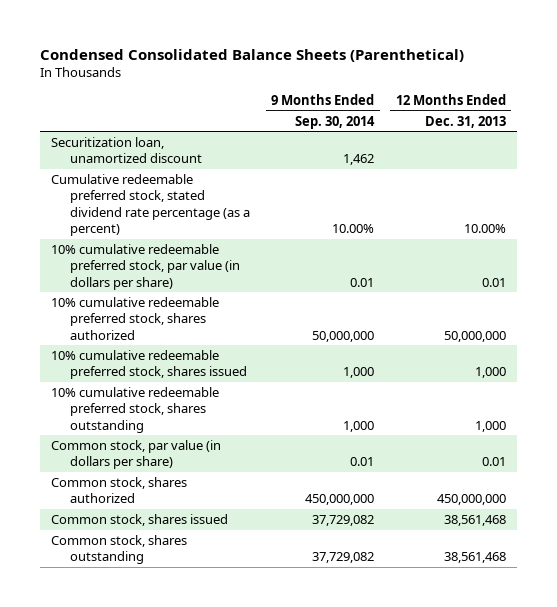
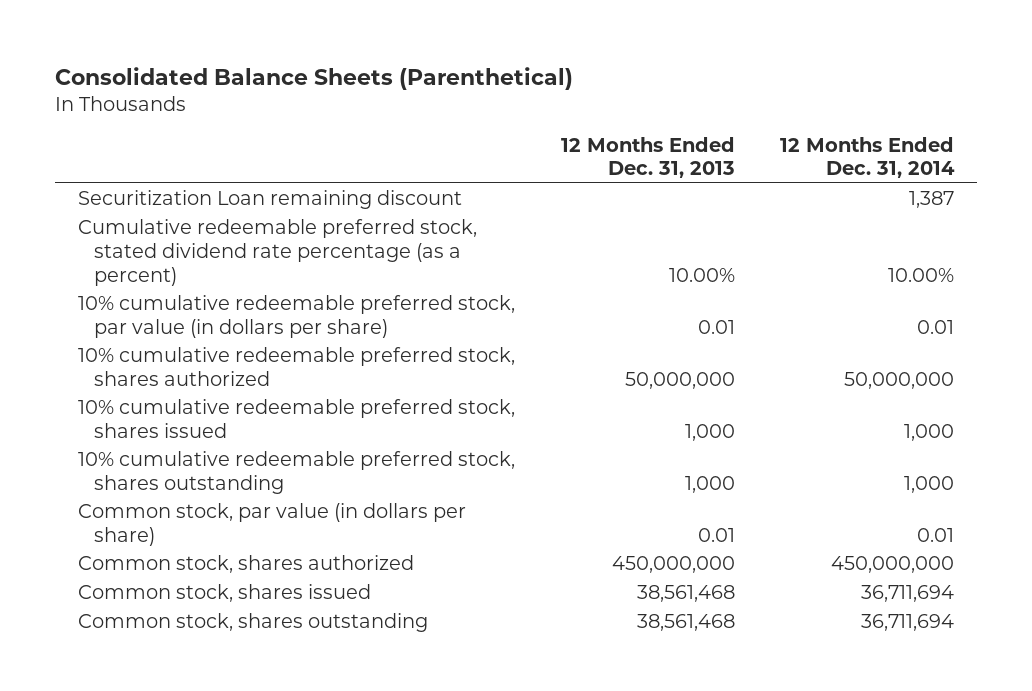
- Condensed Consolidated Balance Sheets (Parenthetical)
+ Consolidated Balance Sheets (Parenthetical)
- | 9 Months Ended Sep. 30, 2014 | 12 Months Ended Dec. 31, 2013
+ | 12 Months Ended Dec. 31, 2013 | 12 Months Ended Dec. 31, 2014
- Securitization loan, unamortized discount | 1,462 |
+ Securitization Loan remaining discount | | 1,387

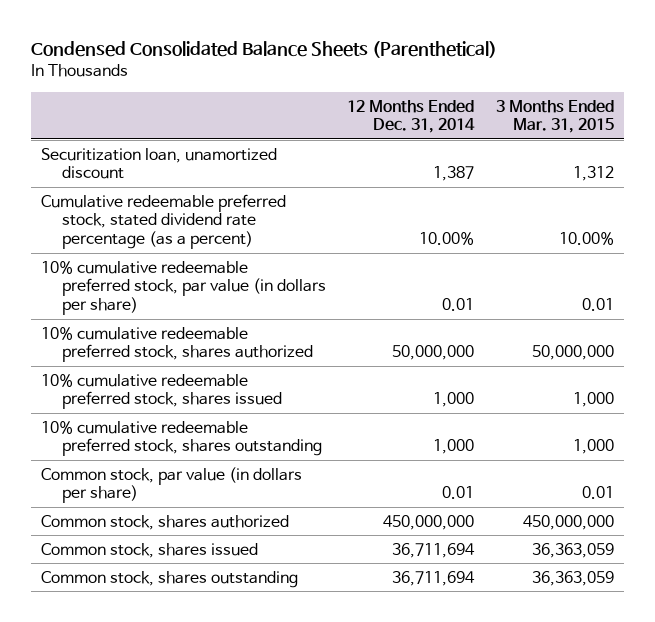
- Consolidated Balance Sheets (Parenthetical)
+ Condensed Consolidated Balance Sheets (Parenthetical)
- | 12 Months Ended Dec. 31, 2013 | 12 Months Ended Dec. 31, 2014
+ | 12 Months Ended Dec. 31, 2014 | 3 Months Ended Mar. 31, 2015
- Securitization Loan remaining discount | | 1,387
+ Securitization loan, unamortized discount | 1,387 | 1,312

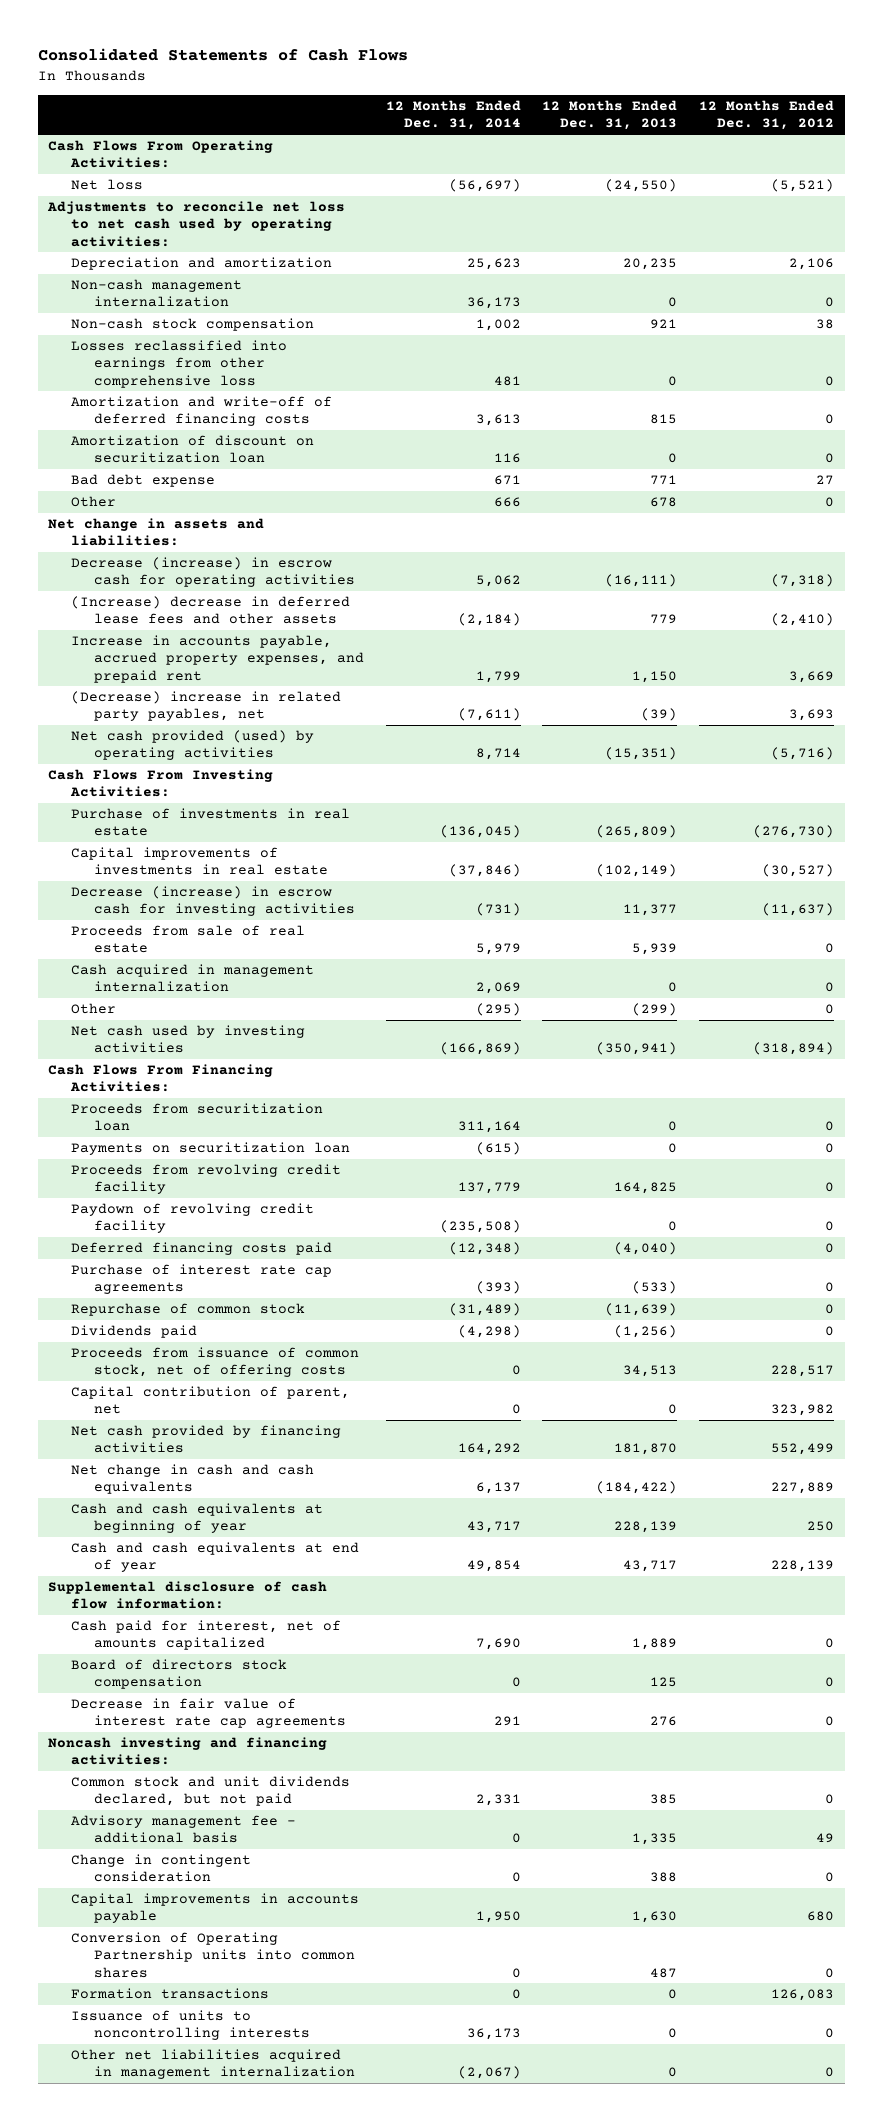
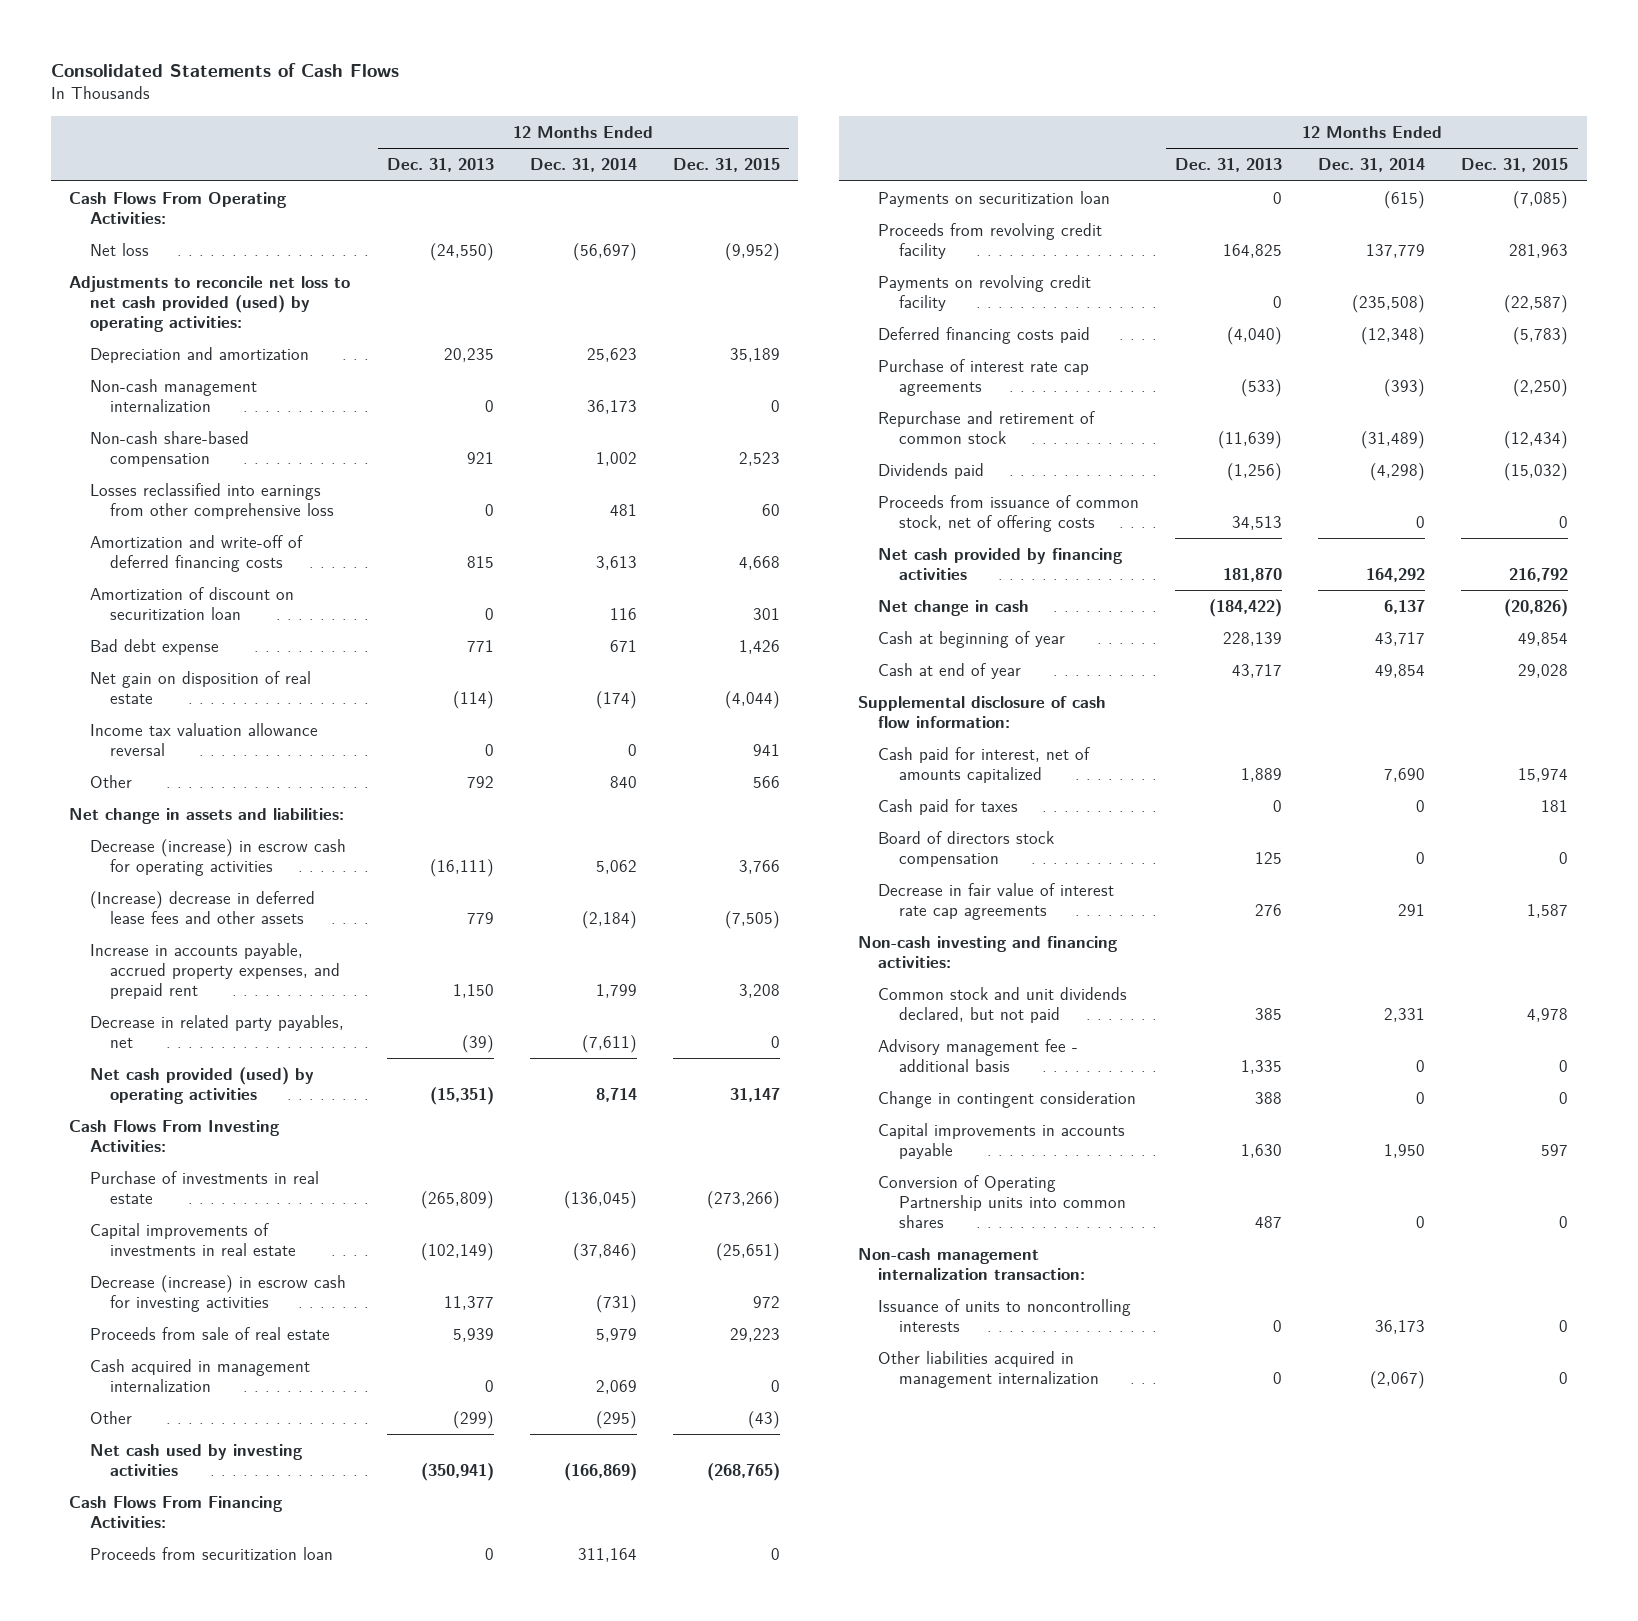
- | 12 Months Ended Dec. 31, 2014 | 12 Months Ended Dec. 31, 2013 | 12 Months Ended Dec. 31, 2012
+ | 12 Months Ended Dec. 31, 2013 | 12 Months Ended Dec. 31, 2014 | 12 Months Ended Dec. 31, 2015
- Adjustments to reconcile net loss to net cash used by operating activities:
+ Adjustments to reconcile net loss to net cash provided (used) by operating activities:
- Non-cash stock compensation | 1,002 | 921 | 38
+ Non-cash share-based compensation | 921 | 1,002 | 2,523
- Other | 666 | 678 | 0
+ Net gain on disposition of real estate | (114) | (174) | (4,044)
+ Income tax valuation allowance reversal | 0 | 0 | 941
+ Other | 792 | 840 | 566
- (Decrease) increase in related party payables, net | (7,611) | (39) | 3,693
+ Decrease in related party payables, net | (39) | (7,611) | 0
- Paydown of revolving credit facility | (235,508) | 0 | 0
+ Payments on revolving credit facility | 0 | (235,508) | (22,587)
- Repurchase of common stock | (31,489) | (11,639) | 0
+ Repurchase and retirement of common stock | (11,639) | (31,489) | (12,434)
- Capital contribution of parent, net | 0 | 0 | 323,982
- Net change in cash and cash equivalents | 6,137 | (184,422) | 227,889
- Cash and cash equivalents at beginning of year | 43,717 | 228,139 | 250
- Cash and cash equivalents at end of year | 49,854 | 43,717 | 228,139
+ Net change in cash | (184,422) | 6,137 | (20,826)
+ Cash at beginning of year | 228,139 | 43,717 | 49,854
+ Cash at end of year | 43,717 | 49,854 | 29,028
+ Cash paid for taxes | 0 | 0 | 181
- Noncash investing and financing activities:
+ Non-cash investing and financing activities:
- Formation transactions | 0 | 0 | 126,083
+ Non-cash management internalization transaction:
- Other net liabilities acquired in management internalization | (2,067) | 0 | 0
+ Other liabilities acquired in management internalization | 0 | (2,067) | 0

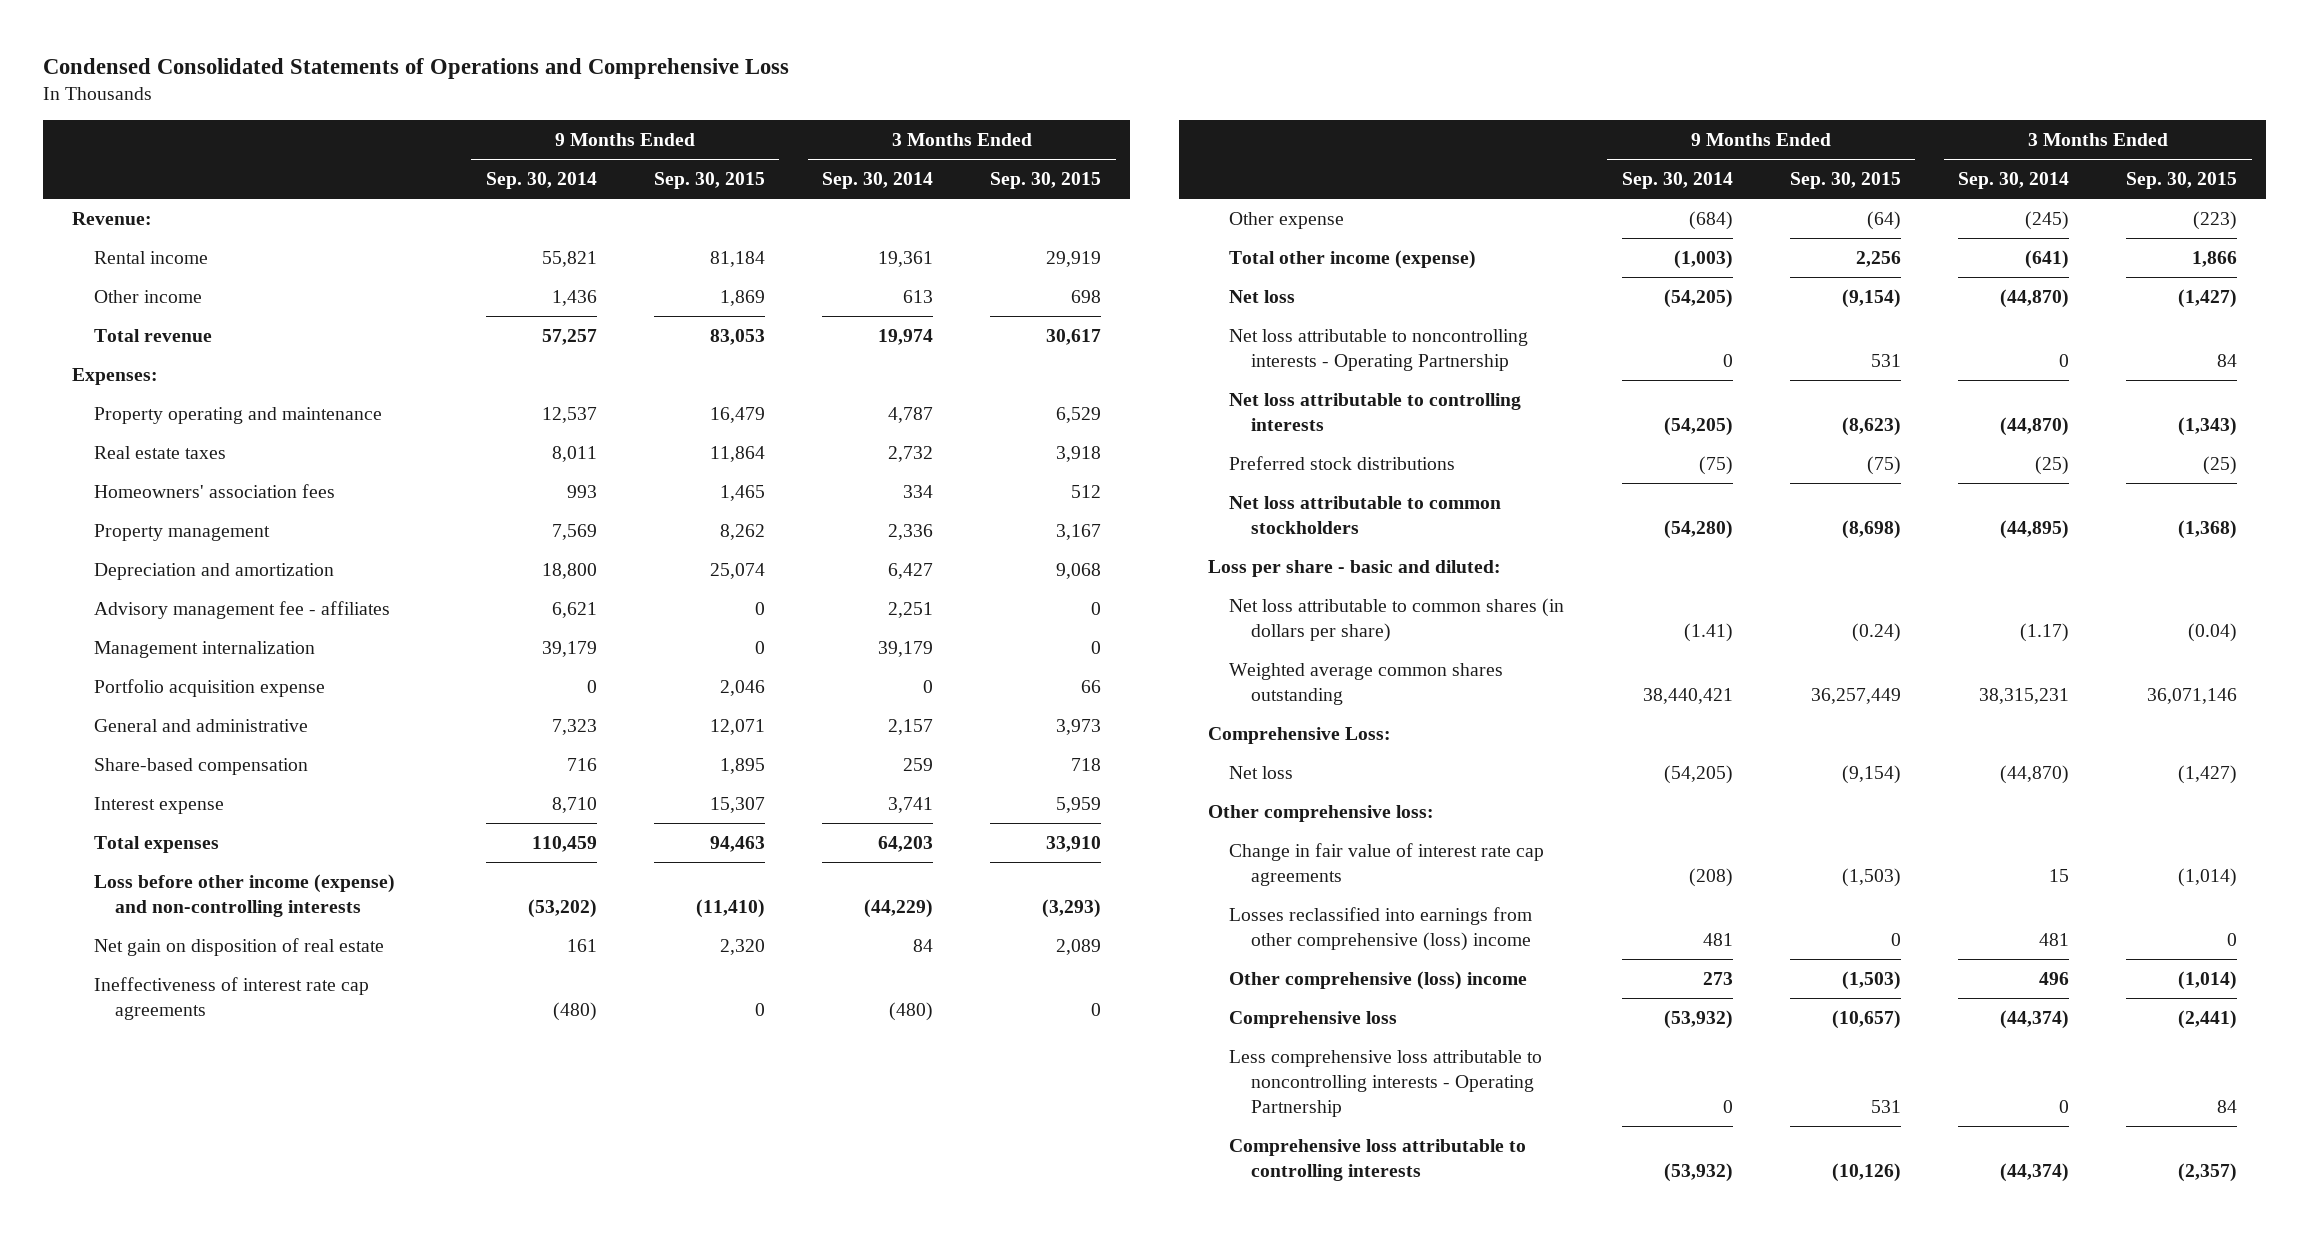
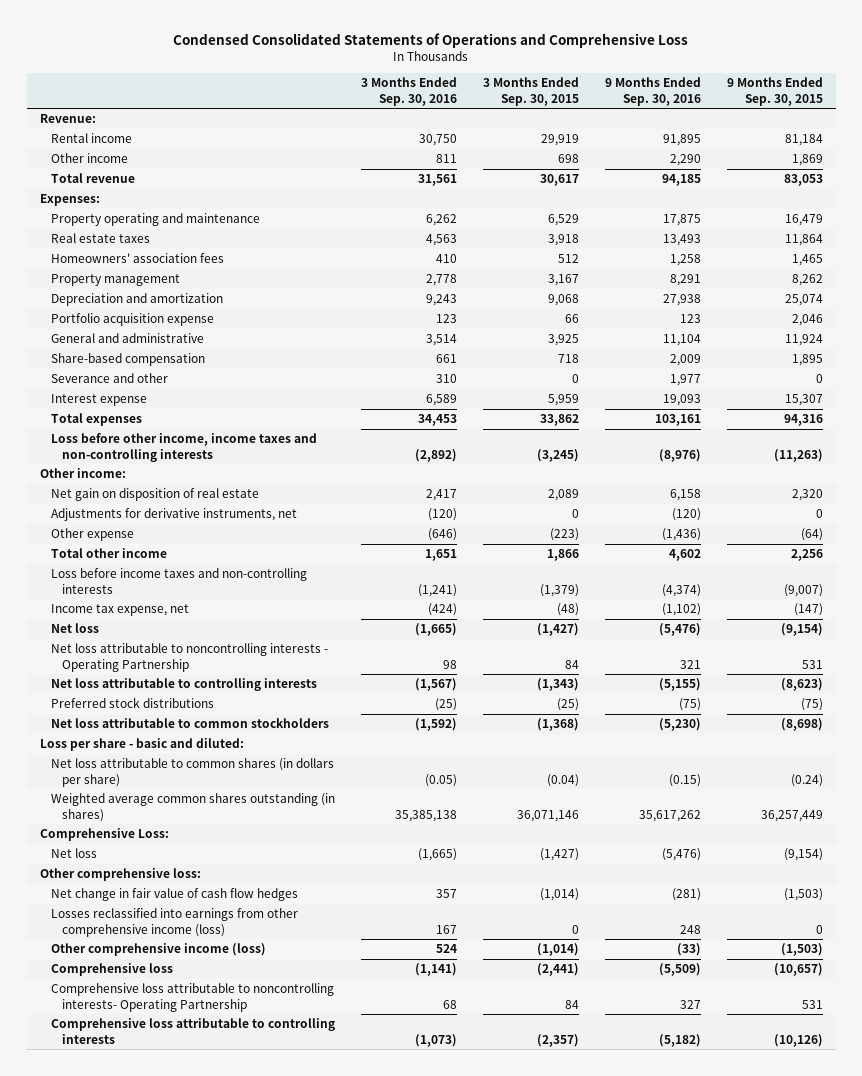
- | 9 Months Ended Sep. 30, 2014 | 9 Months Ended Sep. 30, 2015 | 3 Months Ended Sep. 30, 2014 | 3 Months Ended Sep. 30, 2015
+ | 3 Months Ended Sep. 30, 2016 | 3 Months Ended Sep. 30, 2015 | 9 Months Ended Sep. 30, 2016 | 9 Months Ended Sep. 30, 2015
- Advisory management fee - affiliates | 6,621 | 0 | 2,251 | 0
- Management internalization | 39,179 | 0 | 39,179 | 0
- General and administrative | 7,323 | 12,071 | 2,157 | 3,973
+ General and administrative | 3,514 | 3,925 | 11,104 | 11,924
+ Severance and other | 310 | 0 | 1,977 | 0
- Total expenses | 110,459 | 94,463 | 64,203 | 33,910
- Loss before other income (expense) and non-controlling interests | (53,202) | (11,410) | (44,229) | (3,293)
+ Total expenses | 34,453 | 33,862 | 103,161 | 94,316
+ Loss before other income, income taxes and non-controlling interests | (2,892) | (3,245) | (8,976) | (11,263)
+ Other income:
- Ineffectiveness of interest rate cap agreements | (480) | 0 | (480) | 0
+ Adjustments for derivative instruments, net | (120) | 0 | (120) | 0
- Total other income (expense) | (1,003) | 2,256 | (641) | 1,866
+ Total other income | 1,651 | 1,866 | 4,602 | 2,256
+ Loss before income taxes and non-controlling interests | (1,241) | (1,379) | (4,374) | (9,007)
+ Income tax expense, net | (424) | (48) | (1,102) | (147)
- Weighted average common shares outstanding | 38,440,421 | 36,257,449 | 38,315,231 | 36,071,146
+ Weighted average common shares outstanding (in shares) | 35,385,138 | 36,071,146 | 35,617,262 | 36,257,449
- Change in fair value of interest rate cap agreements | (208) | (1,503) | 15 | (1,014)
- Losses reclassified into earnings from other comprehensive (loss) income | 481 | 0 | 481 | 0
- Other comprehensive (loss) income | 273 | (1,503) | 496 | (1,014)
+ Net change in fair value of cash flow hedges | 357 | (1,014) | (281) | (1,503)
+ Losses reclassified into earnings from other comprehensive income (loss) | 167 | 0 | 248 | 0
+ Other comprehensive income (loss) | 524 | (1,014) | (33) | (1,503)
- Less comprehensive loss attributable to noncontrolling interests - Operating Partnership | 0 | 531 | 0 | 84
+ Comprehensive loss attributable to noncontrolling interests- Operating Partnership | 68 | 84 | 327 | 531

